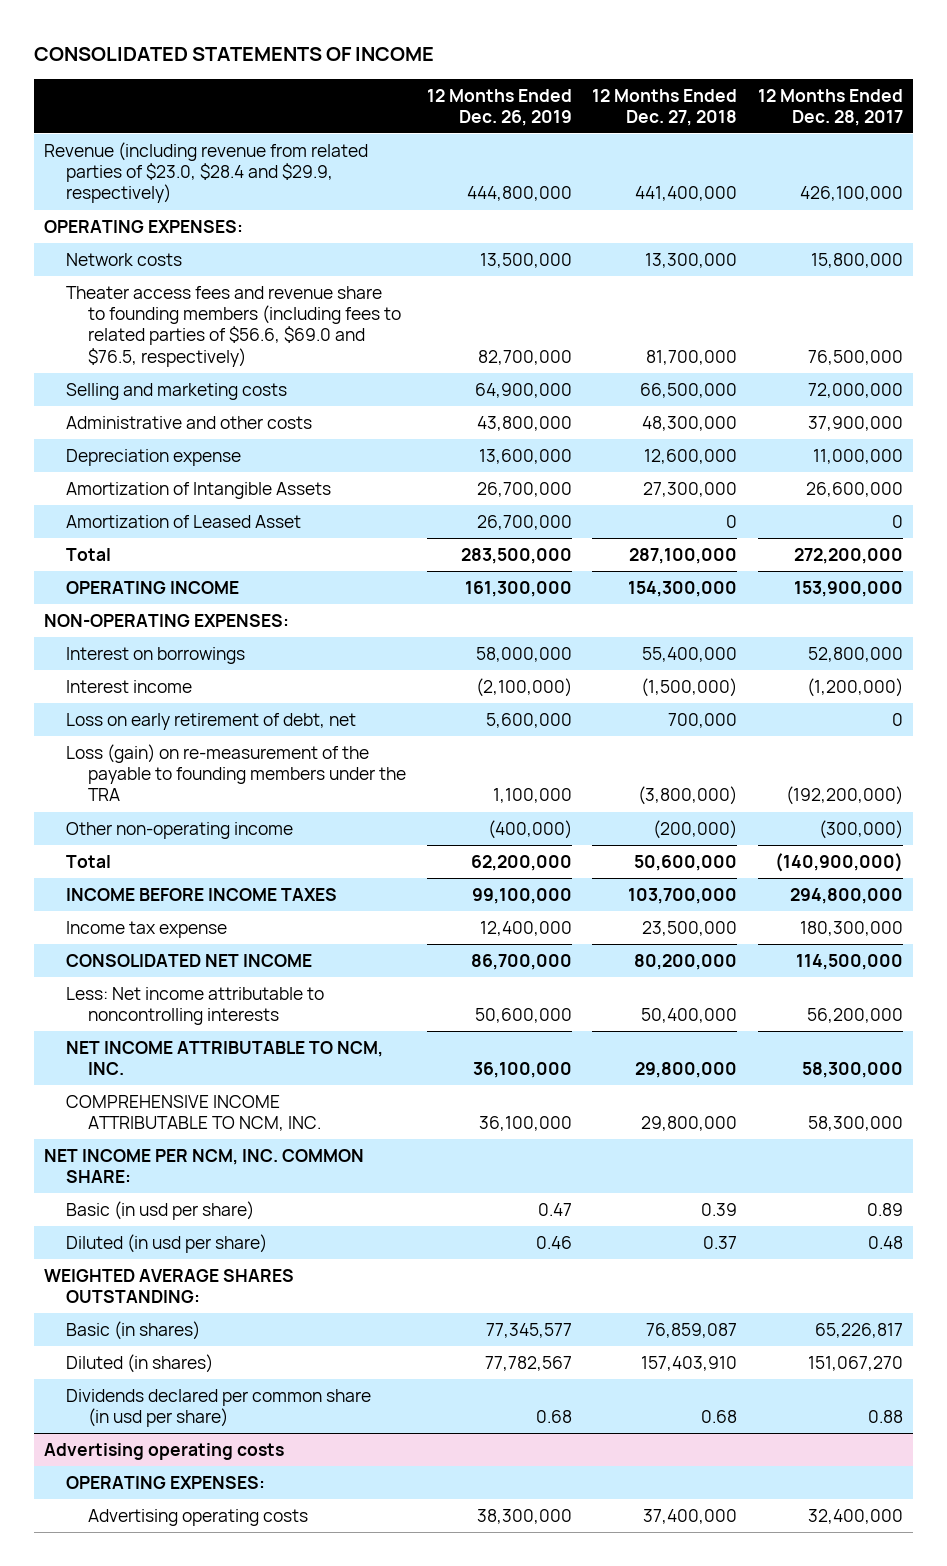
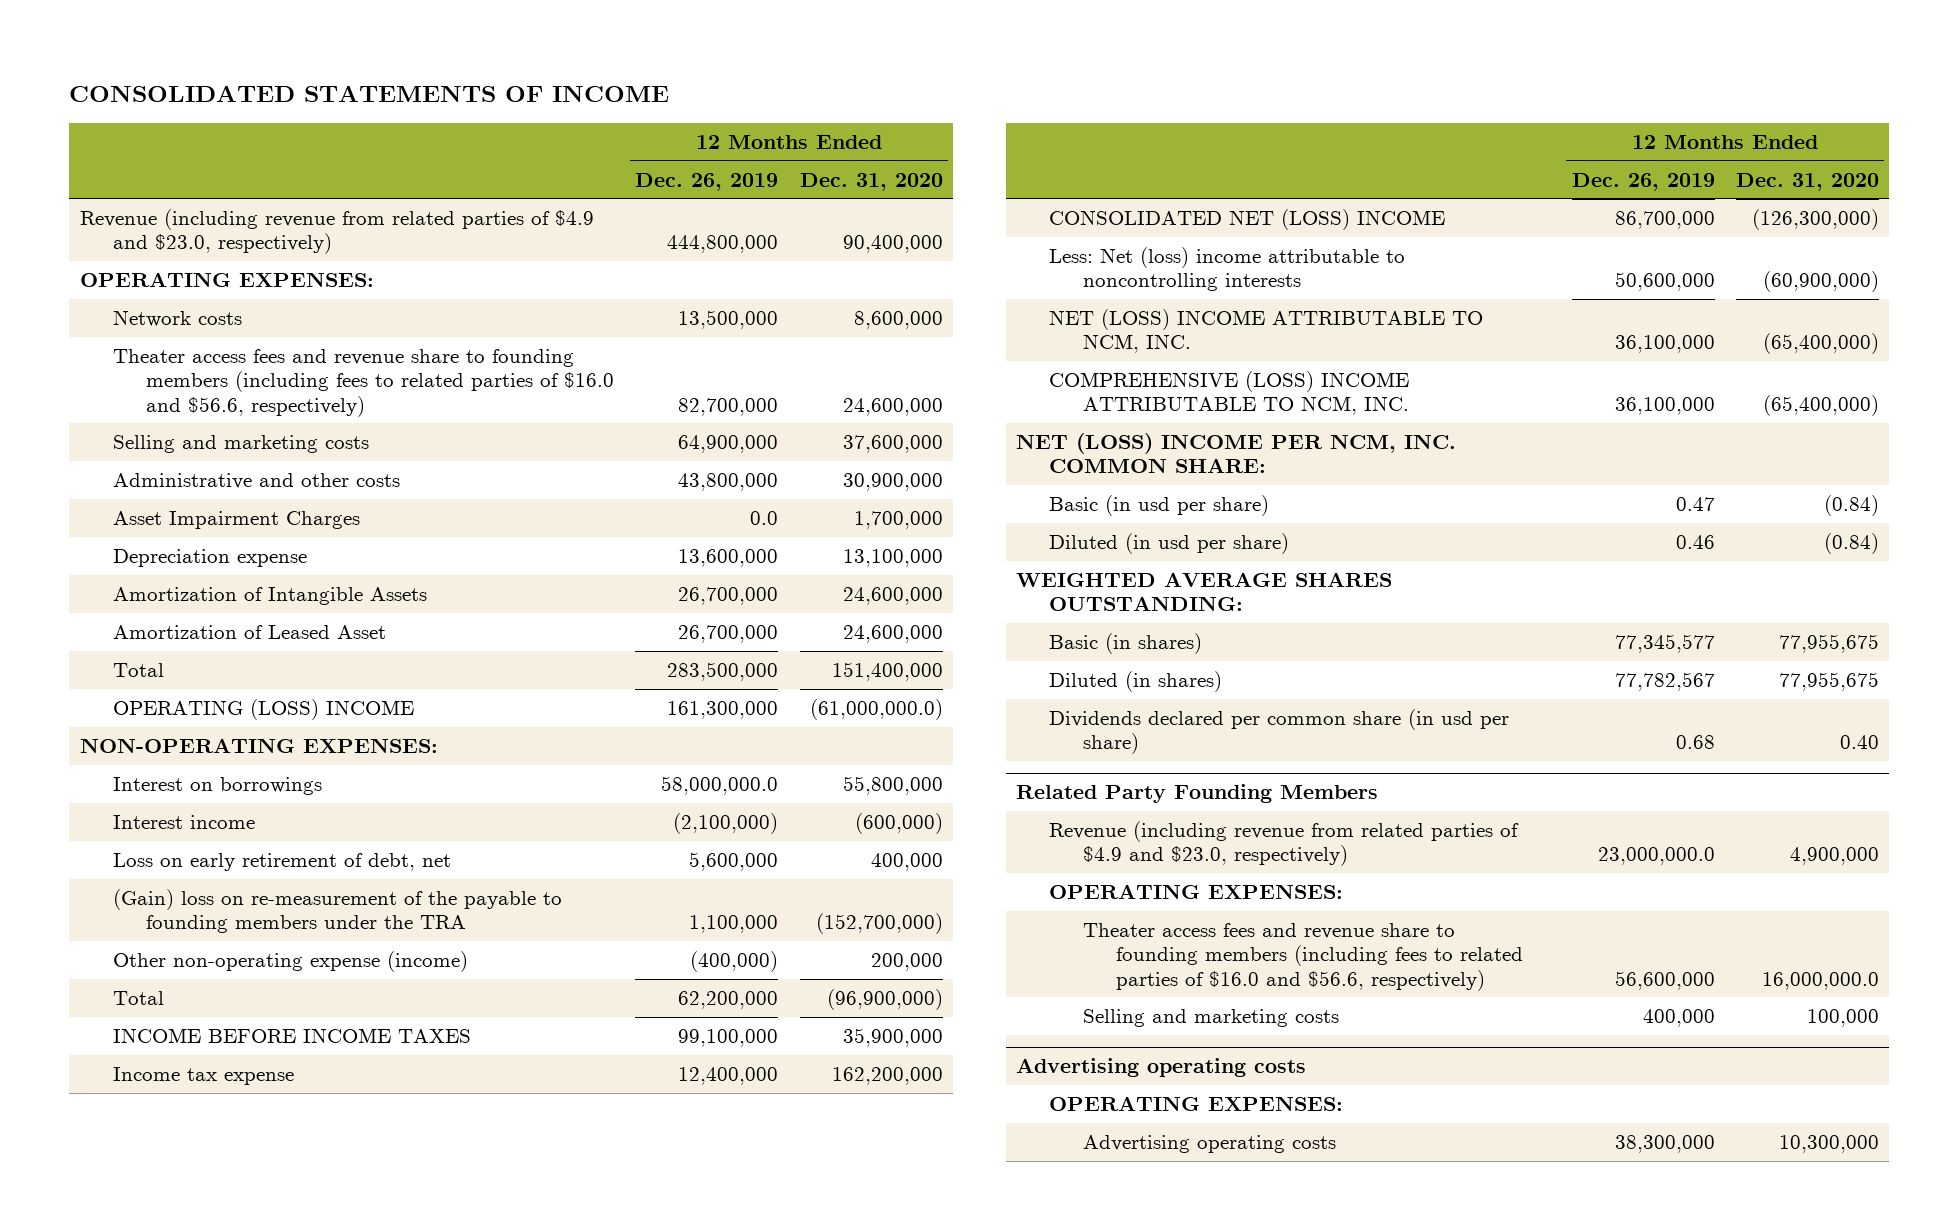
- | 12 Months Ended Dec. 26, 2019 | 12 Months Ended Dec. 27, 2018 | 12 Months Ended Dec. 28, 2017
+ | 12 Months Ended Dec. 26, 2019 | 12 Months Ended Dec. 31, 2020
- Revenue (including revenue from related parties of $23.0, $28.4 and $29.9, respectively) | 444,800,000 | 441,400,000 | 426,100,000
+ Revenue (including revenue from related parties of $4.9 and $23.0, respectively) | 444,800,000 | 90,400,000
- Theater access fees and revenue share to founding members (including fees to related parties of $56.6, $69.0 and $76.5, respectively) | 82,700,000 | 81,700,000 | 76,500,000
+ Theater access fees and revenue share to founding members (including fees to related parties of $16.0 and $56.6, respectively) | 82,700,000 | 24,600,000
+ Asset Impairment Charges | 0.0 | 1,700,000
- OPERATING INCOME | 161,300,000 | 154,300,000 | 153,900,000
+ OPERATING (LOSS) INCOME | 161,300,000 | (61,000,000.0)
- Interest on borrowings | 58,000,000 | 55,400,000 | 52,800,000
+ Interest on borrowings | 58,000,000.0 | 55,800,000
- Loss (gain) on re-measurement of the payable to founding members under the TRA | 1,100,000 | (3,800,000) | (192,200,000)
- Other non-operating income | (400,000) | (200,000) | (300,000)
+ (Gain) loss on re-measurement of the payable to founding members under the TRA | 1,100,000 | (152,700,000)
+ Other non-operating expense (income) | (400,000) | 200,000
- CONSOLIDATED NET INCOME | 86,700,000 | 80,200,000 | 114,500,000
- Less: Net income attributable to noncontrolling interests | 50,600,000 | 50,400,000 | 56,200,000
- NET INCOME ATTRIBUTABLE TO NCM, INC. | 36,100,000 | 29,800,000 | 58,300,000
- COMPREHENSIVE INCOME ATTRIBUTABLE TO NCM, INC. | 36,100,000 | 29,800,000 | 58,300,000
- NET INCOME PER NCM, INC. COMMON SHARE:
+ CONSOLIDATED NET (LOSS) INCOME | 86,700,000 | (126,300,000)
+ Less: Net (loss) income attributable to noncontrolling interests | 50,600,000 | (60,900,000)
+ NET (LOSS) INCOME ATTRIBUTABLE TO NCM, INC. | 36,100,000 | (65,400,000)
+ COMPREHENSIVE (LOSS) INCOME ATTRIBUTABLE TO NCM, INC. | 36,100,000 | (65,400,000)
+ NET (LOSS) INCOME PER NCM, INC. COMMON SHARE:
+ Related Party Founding Members
+ Revenue (including revenue from related parties of $4.9 and $23.0, respectively) | 23,000,000.0 | 4,900,000
+ OPERATING EXPENSES:
+ Theater access fees and revenue share to founding members (including fees to related parties of $16.0 and $56.6, respectively) | 56,600,000 | 16,000,000.0
+ Selling and marketing costs | 400,000 | 100,000

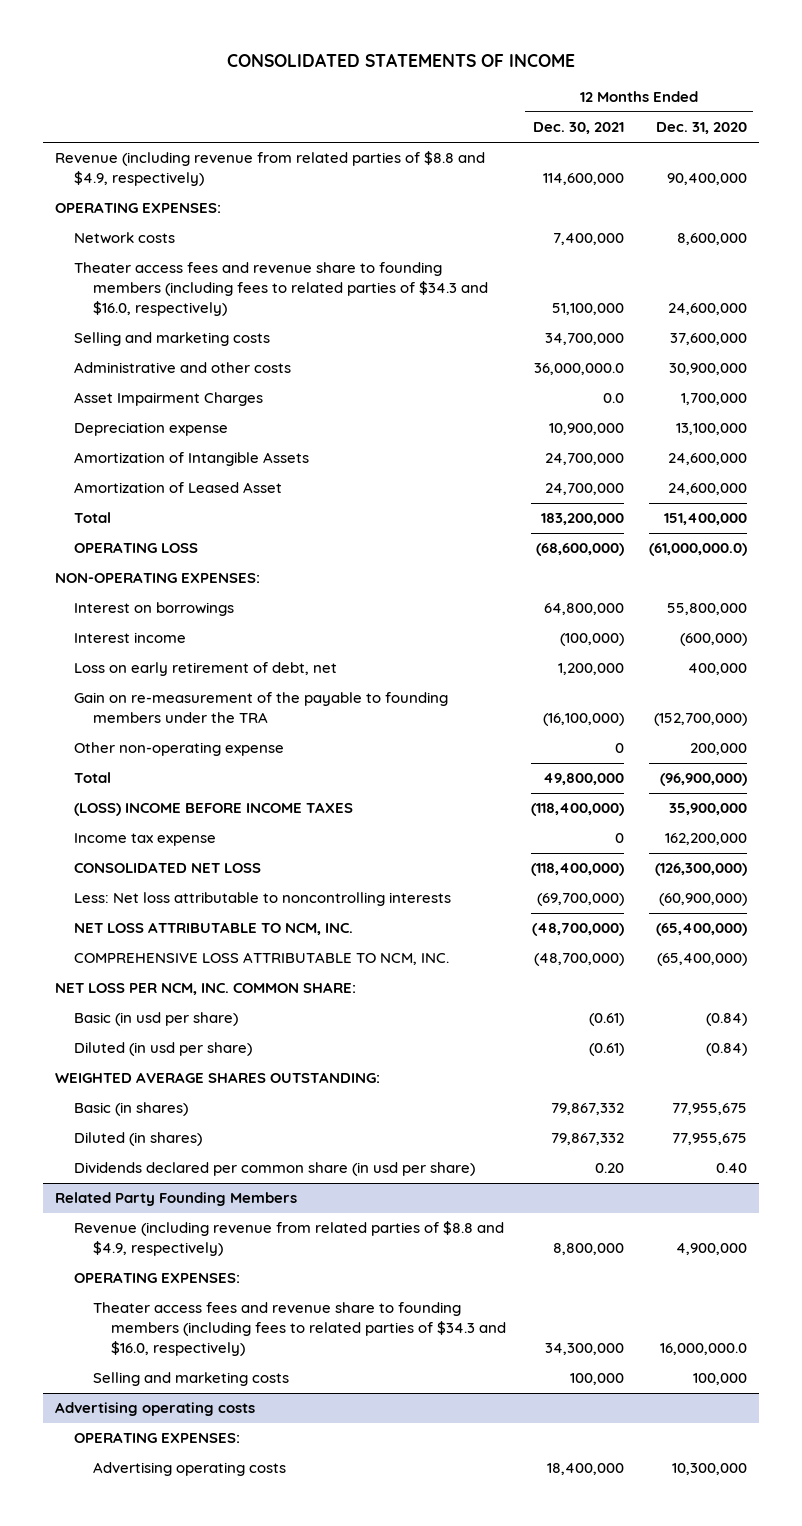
- | 12 Months Ended Dec. 26, 2019 | 12 Months Ended Dec. 31, 2020
+ | 12 Months Ended Dec. 30, 2021 | 12 Months Ended Dec. 31, 2020
- Revenue (including revenue from related parties of $4.9 and $23.0, respectively) | 444,800,000 | 90,400,000
+ Revenue (including revenue from related parties of $8.8 and $4.9, respectively) | 114,600,000 | 90,400,000
- Theater access fees and revenue share to founding members (including fees to related parties of $16.0 and $56.6, respectively) | 82,700,000 | 24,600,000
+ Theater access fees and revenue share to founding members (including fees to related parties of $34.3 and $16.0, respectively) | 51,100,000 | 24,600,000
- OPERATING (LOSS) INCOME | 161,300,000 | (61,000,000.0)
+ OPERATING LOSS | (68,600,000) | (61,000,000.0)
- (Gain) loss on re-measurement of the payable to founding members under the TRA | 1,100,000 | (152,700,000)
- Other non-operating expense (income) | (400,000) | 200,000
+ Gain on re-measurement of the payable to founding members under the TRA | (16,100,000) | (152,700,000)
+ Other non-operating expense | 0 | 200,000
- INCOME BEFORE INCOME TAXES | 99,100,000 | 35,900,000
+ (LOSS) INCOME BEFORE INCOME TAXES | (118,400,000) | 35,900,000
- CONSOLIDATED NET (LOSS) INCOME | 86,700,000 | (126,300,000)
- Less: Net (loss) income attributable to noncontrolling interests | 50,600,000 | (60,900,000)
- NET (LOSS) INCOME ATTRIBUTABLE TO NCM, INC. | 36,100,000 | (65,400,000)
- COMPREHENSIVE (LOSS) INCOME ATTRIBUTABLE TO NCM, INC. | 36,100,000 | (65,400,000)
- NET (LOSS) INCOME PER NCM, INC. COMMON SHARE:
+ CONSOLIDATED NET LOSS | (118,400,000) | (126,300,000)
+ Less: Net loss attributable to noncontrolling interests | (69,700,000) | (60,900,000)
+ NET LOSS ATTRIBUTABLE TO NCM, INC. | (48,700,000) | (65,400,000)
+ COMPREHENSIVE LOSS ATTRIBUTABLE TO NCM, INC. | (48,700,000) | (65,400,000)
+ NET LOSS PER NCM, INC. COMMON SHARE:
@ Related Party Founding Members
- Revenue (including revenue from related parties of $4.9 and $23.0, respectively) | 23,000,000.0 | 4,900,000
+ Revenue (including revenue from related parties of $8.8 and $4.9, respectively) | 8,800,000 | 4,900,000
- Theater access fees and revenue share to founding members (including fees to related parties of $16.0 and $56.6, respectively) | 56,600,000 | 16,000,000.0
+ Theater access fees and revenue share to founding members (including fees to related parties of $34.3 and $16.0, respectively) | 34,300,000 | 16,000,000.0

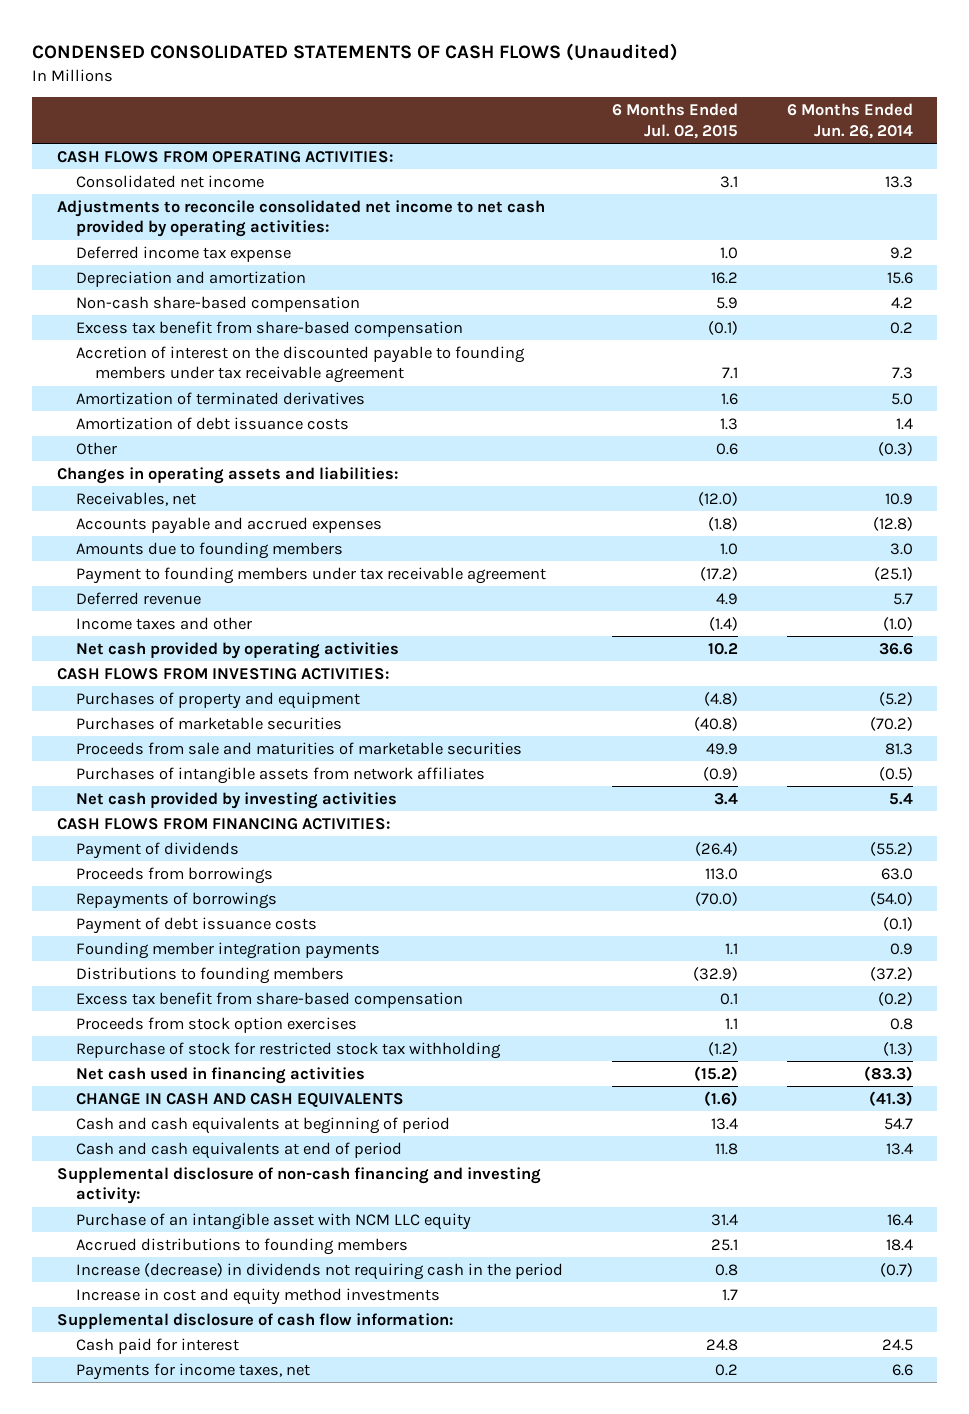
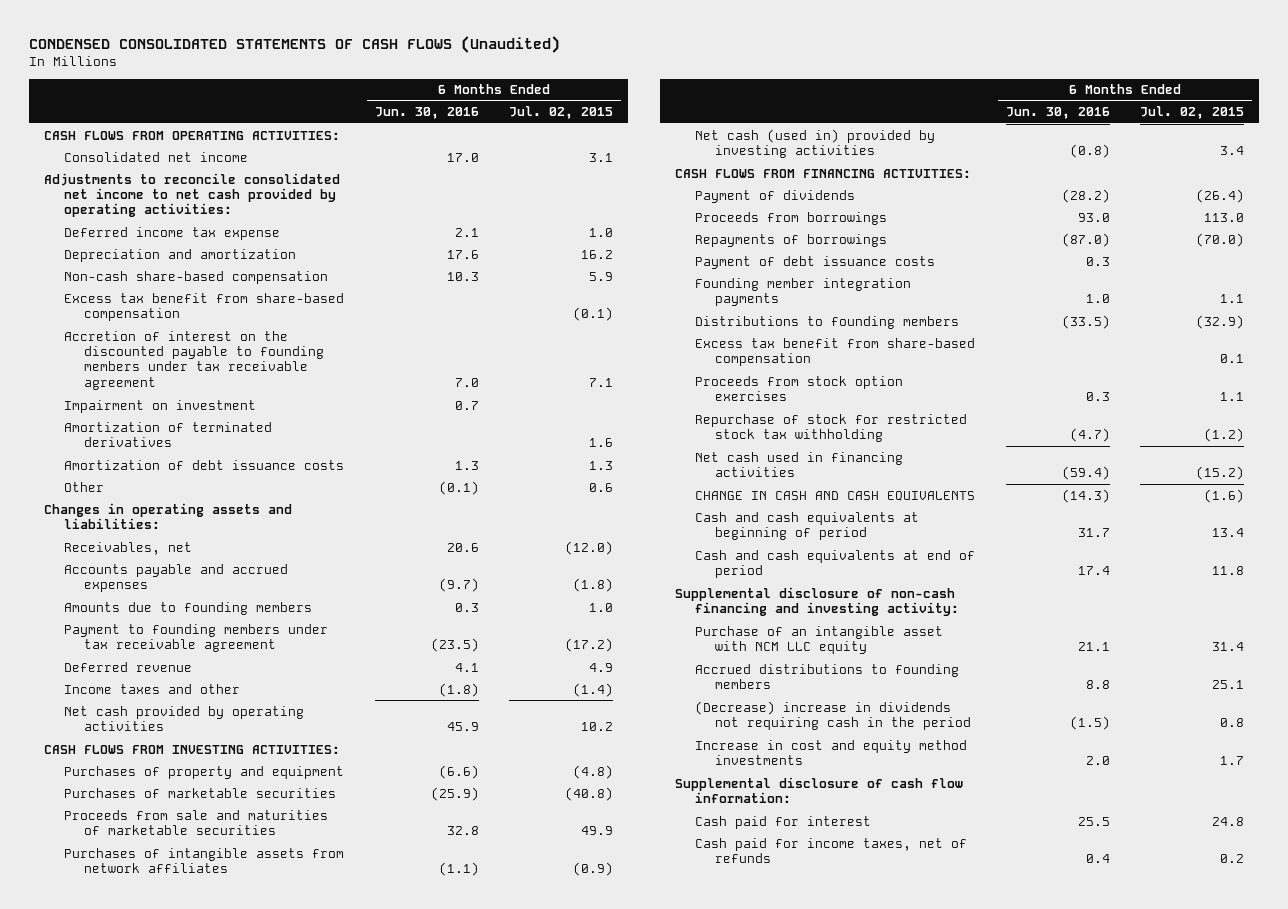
- | 6 Months Ended Jul. 02, 2015 | 6 Months Ended Jun. 26, 2014
+ | 6 Months Ended Jun. 30, 2016 | 6 Months Ended Jul. 02, 2015
+ Impairment on investment | 0.7 |
- Net cash provided by investing activities | 3.4 | 5.4
+ Net cash (used in) provided by investing activities | (0.8) | 3.4
- Increase (decrease) in dividends not requiring cash in the period | 0.8 | (0.7)
+ (Decrease) increase in dividends not requiring cash in the period | (1.5) | 0.8
- Payments for income taxes, net | 0.2 | 6.6
+ Cash paid for income taxes, net of refunds | 0.4 | 0.2

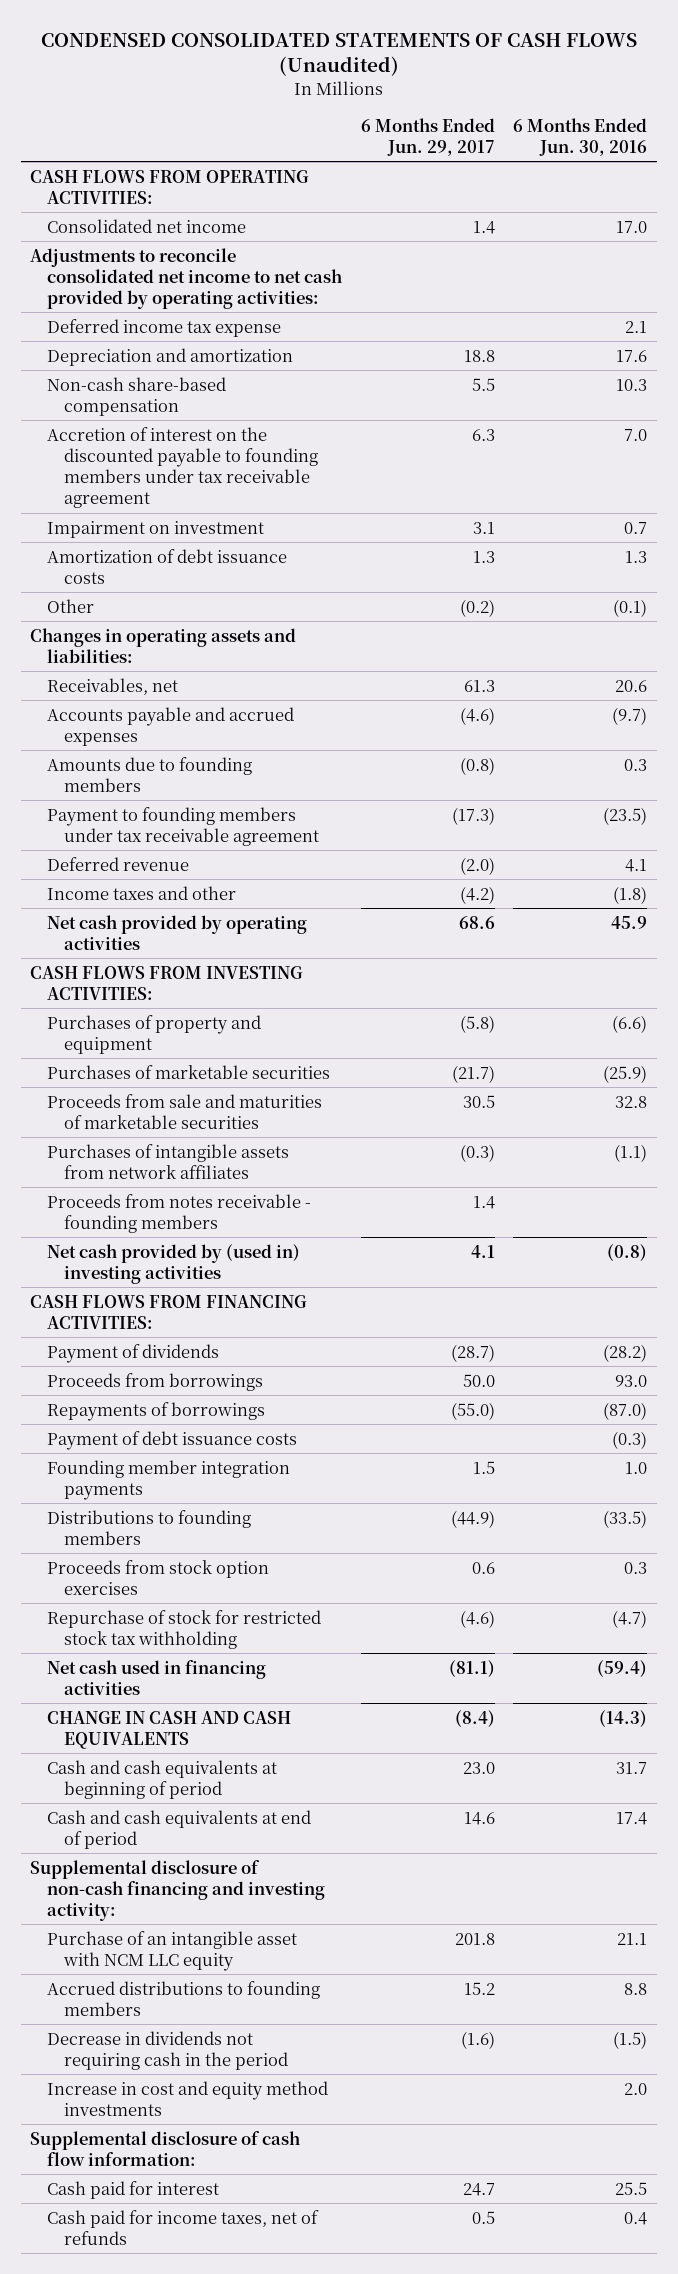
- | 6 Months Ended Jun. 30, 2016 | 6 Months Ended Jul. 02, 2015
+ | 6 Months Ended Jun. 29, 2017 | 6 Months Ended Jun. 30, 2016
- Excess tax benefit from share-based compensation | | (0.1)
- Amortization of terminated derivatives | | 1.6
- Net cash (used in) provided by investing activities | (0.8) | 3.4
+ Proceeds from notes receivable - founding members | 1.4 |
+ Net cash provided by (used in) investing activities | 4.1 | (0.8)
- Payment of debt issuance costs | 0.3 |
+ Payment of debt issuance costs | | (0.3)
- Excess tax benefit from share-based compensation | | 0.1
- (Decrease) increase in dividends not requiring cash in the period | (1.5) | 0.8
+ Decrease in dividends not requiring cash in the period | (1.6) | (1.5)

